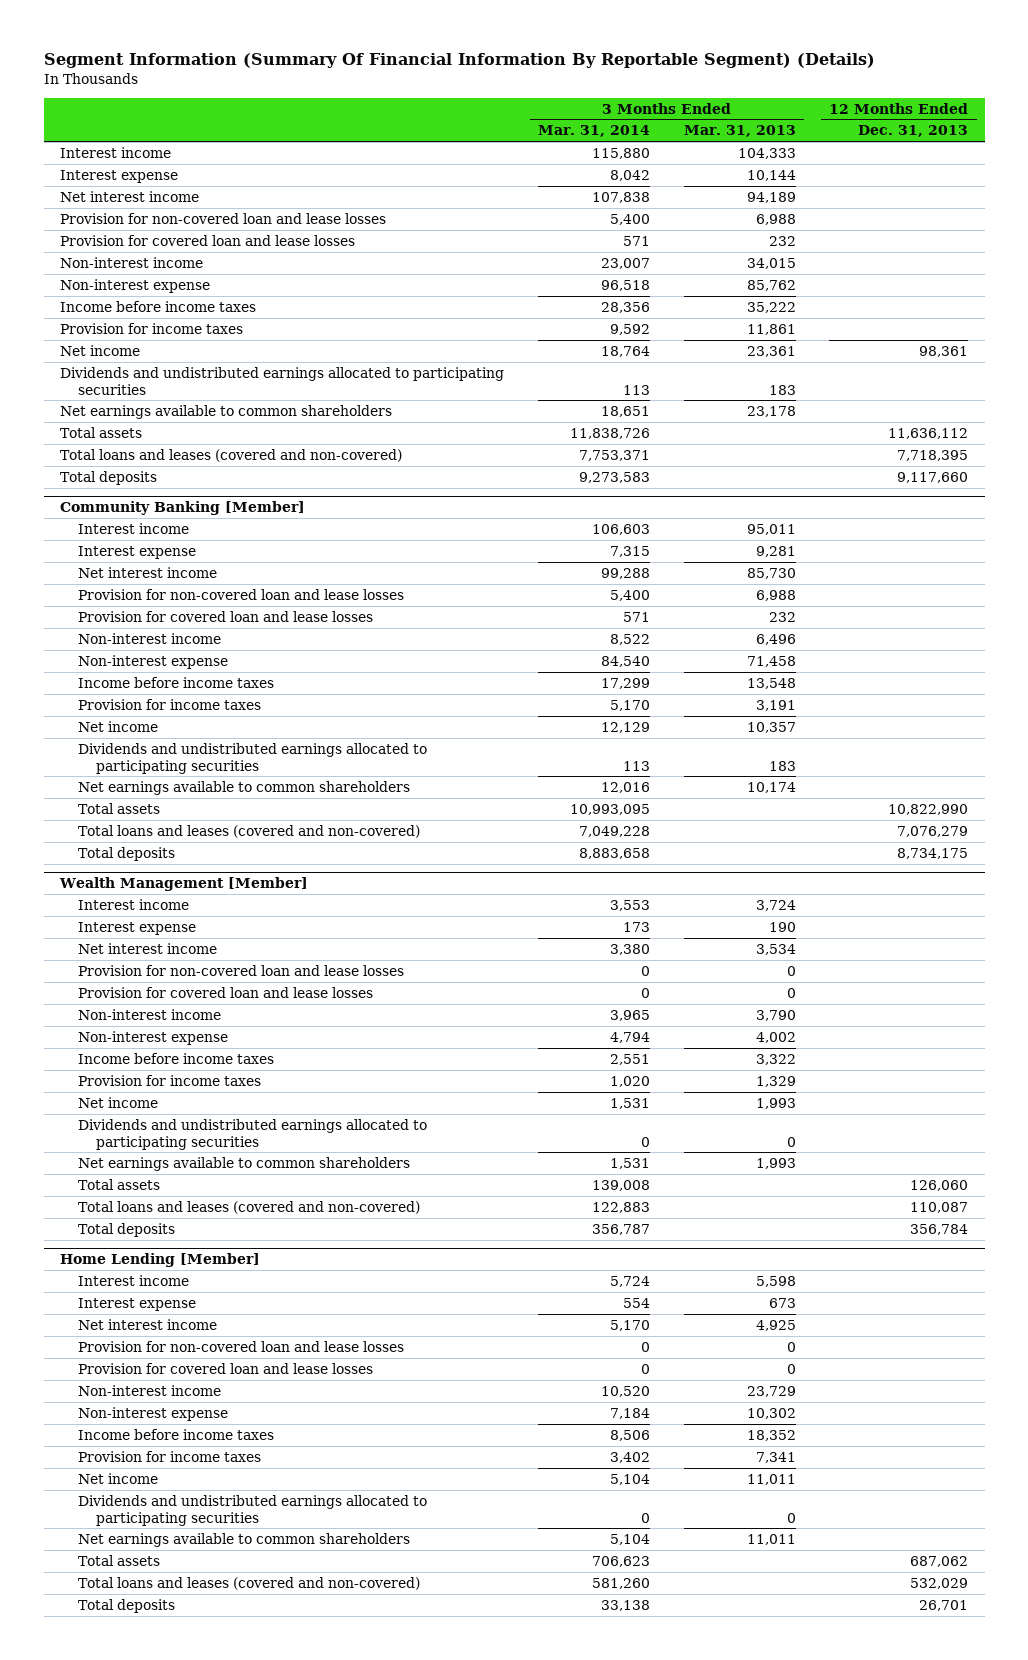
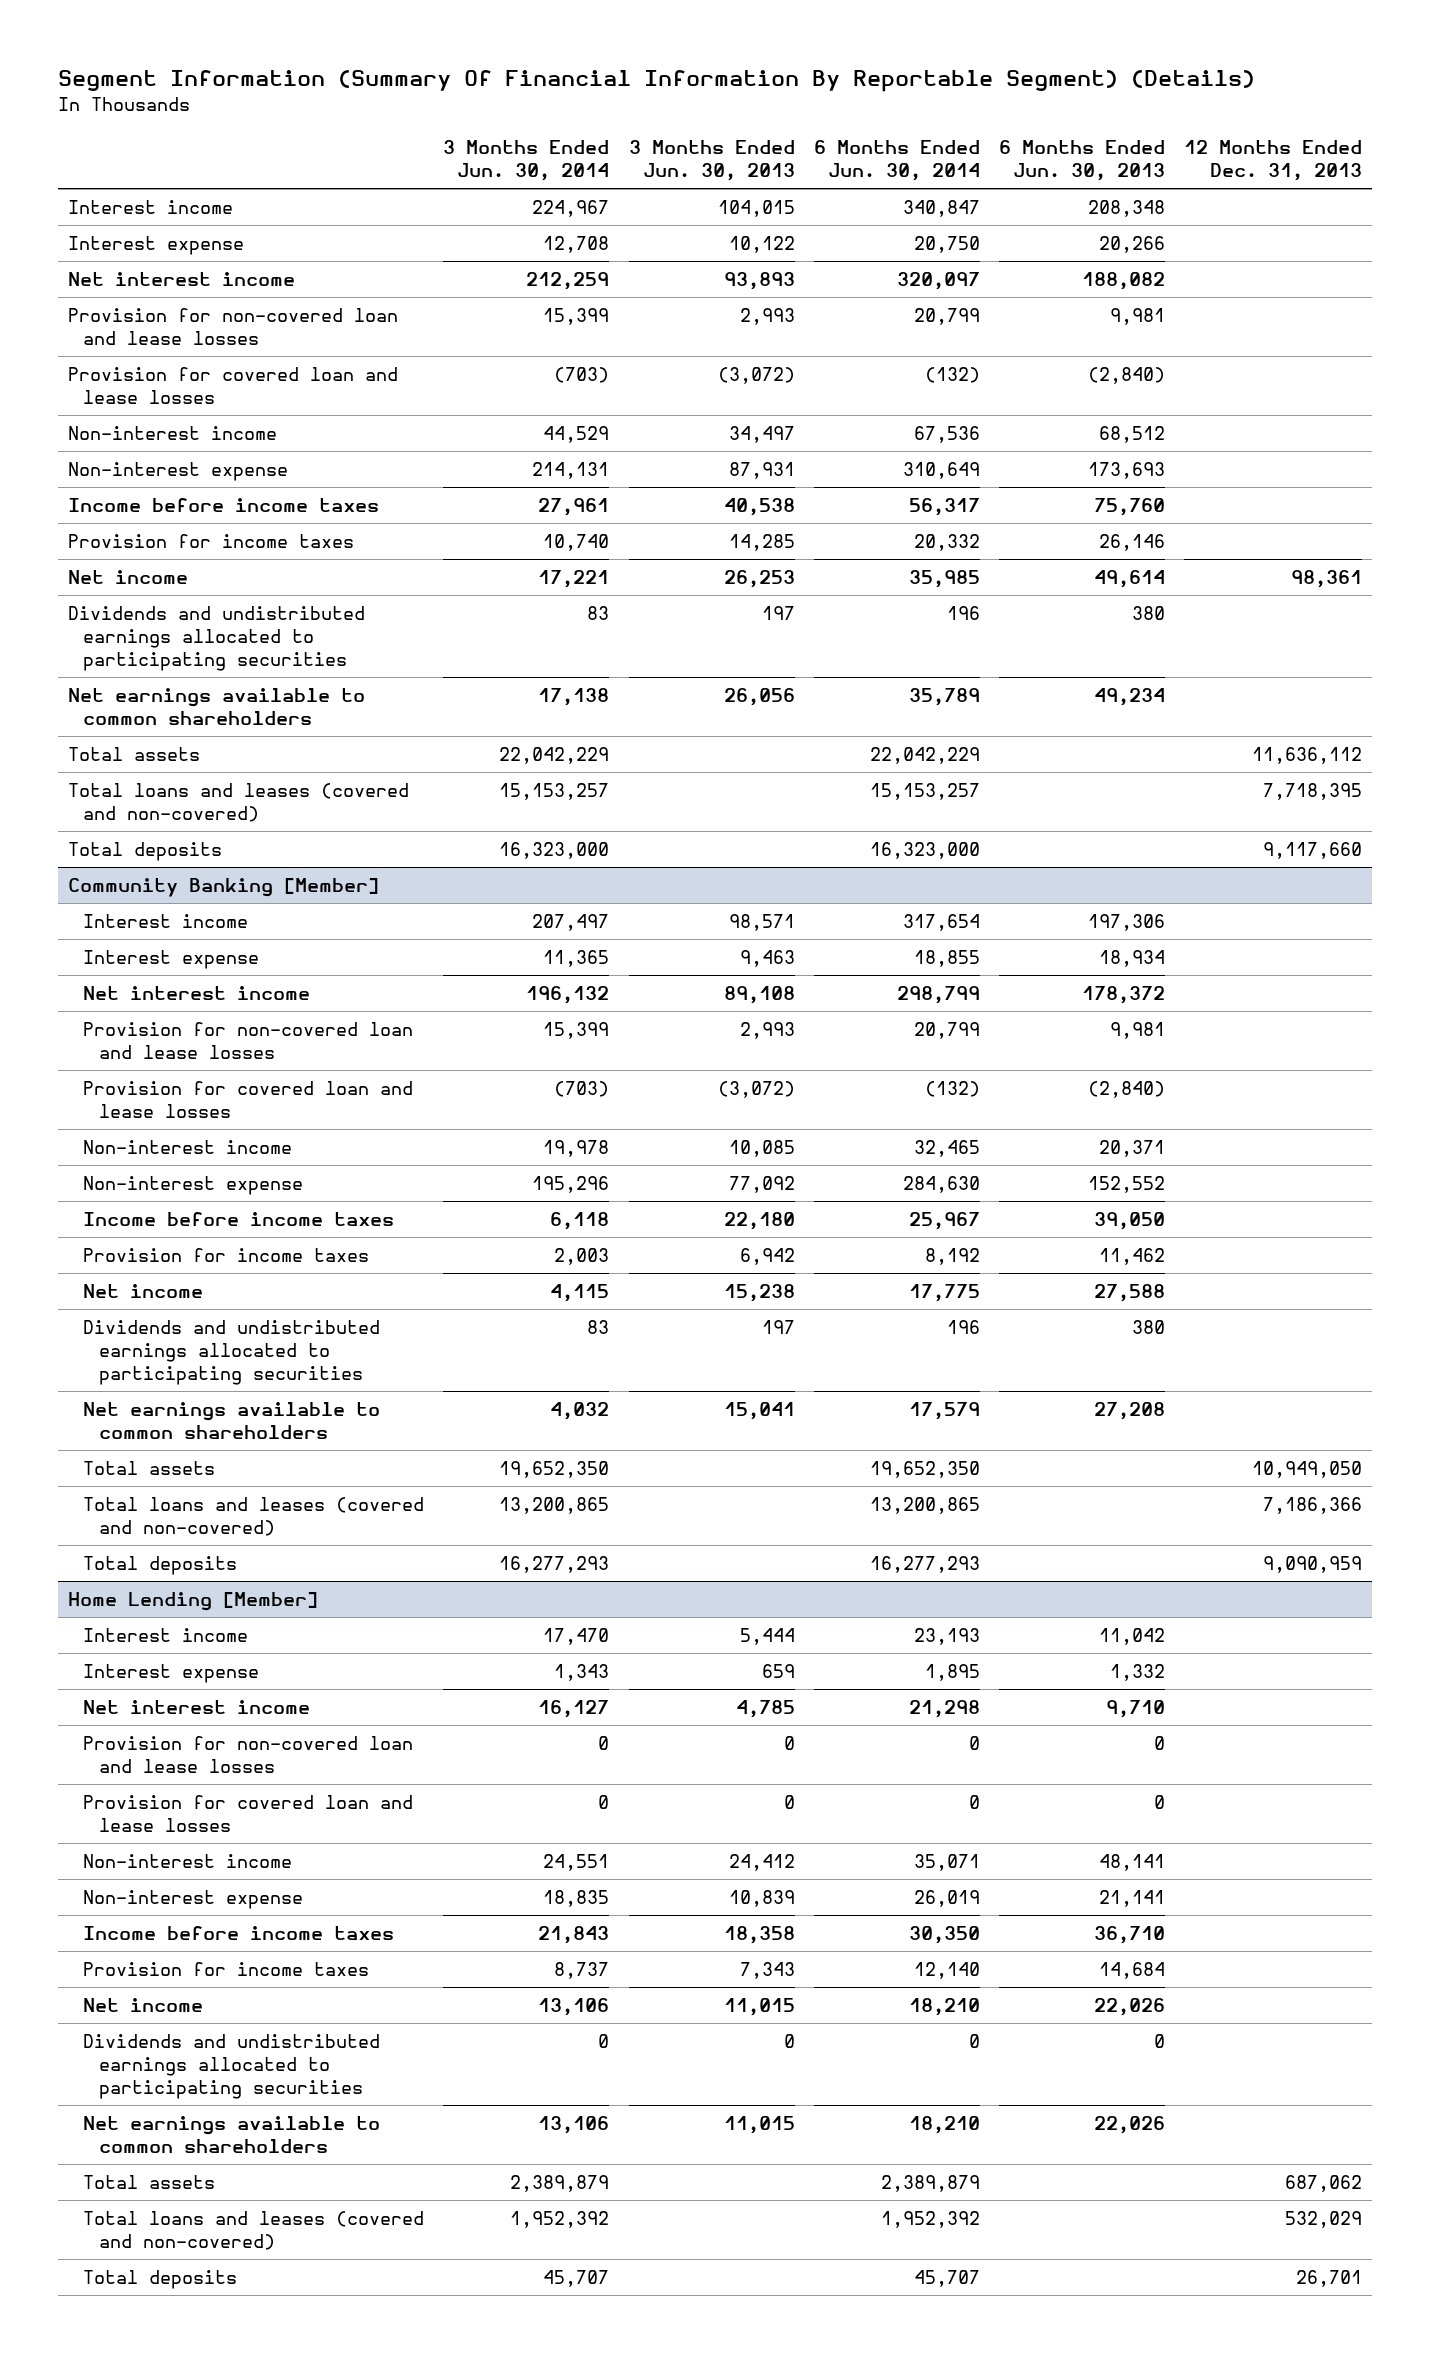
- | 3 Months Ended Mar. 31, 2014 | 3 Months Ended Mar. 31, 2013 | 12 Months Ended Dec. 31, 2013
+ | 3 Months Ended Jun. 30, 2014 | 3 Months Ended Jun. 30, 2013 | 6 Months Ended Jun. 30, 2014 | 6 Months Ended Jun. 30, 2013 | 12 Months Ended Dec. 31, 2013
@ Community Banking [Member]
- Total assets | 10,993,095 | | 10,822,990
- Total loans and leases (covered and non-covered) | 7,049,228 | | 7,076,279
- Total deposits | 8,883,658 | | 8,734,175
- Wealth Management [Member]
- Interest income | 3,553 | 3,724 |
- Interest expense | 173 | 190 |
- Net interest income | 3,380 | 3,534 |
- Provision for non-covered loan and lease losses | 0 | 0 |
- Provision for covered loan and lease losses | 0 | 0 |
- Non-interest income | 3,965 | 3,790 |
- Non-interest expense | 4,794 | 4,002 |
- Income before income taxes | 2,551 | 3,322 |
- Provision for income taxes | 1,020 | 1,329 |
- Net income | 1,531 | 1,993 |
- Dividends and undistributed earnings allocated to participating securities | 0 | 0 |
- Net earnings available to common shareholders | 1,531 | 1,993 |
- Total assets | 139,008 | | 126,060
- Total loans and leases (covered and non-covered) | 122,883 | | 110,087
- Total deposits | 356,787 | | 356,784
@ Community Banking [Member]
+ Total assets | 19,652,350 | | 19,652,350 | | 10,949,050
+ Total loans and leases (covered and non-covered) | 13,200,865 | | 13,200,865 | | 7,186,366
+ Total deposits | 16,277,293 | | 16,277,293 | | 9,090,959

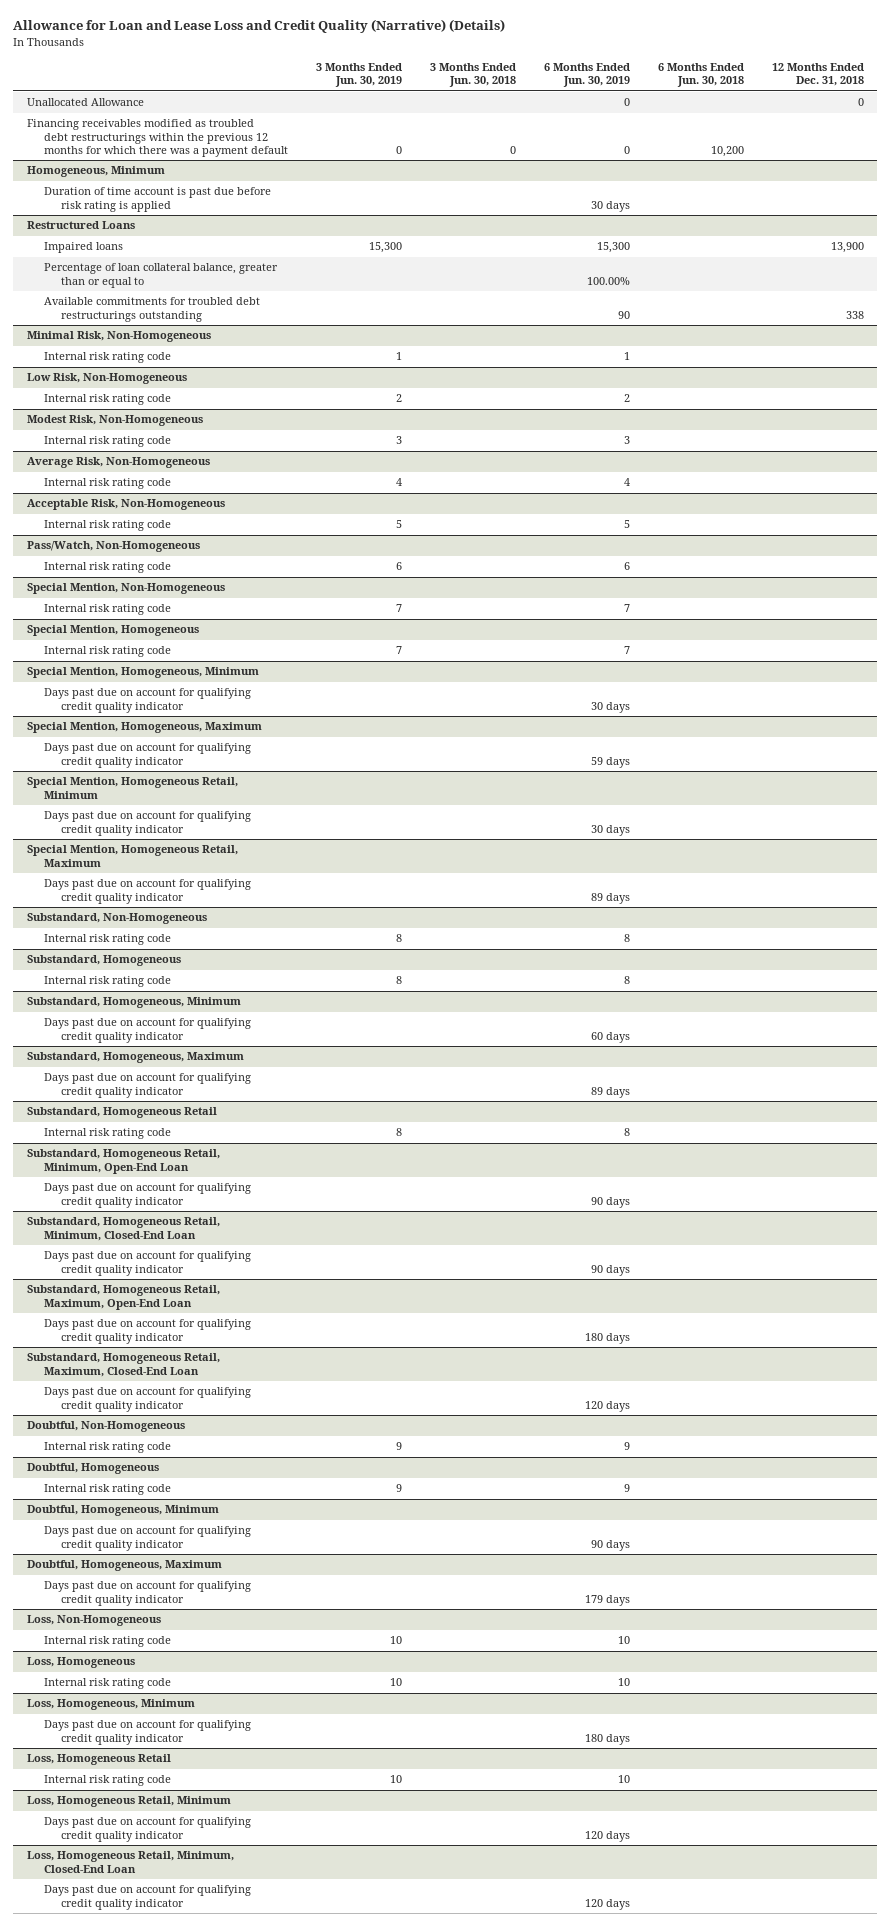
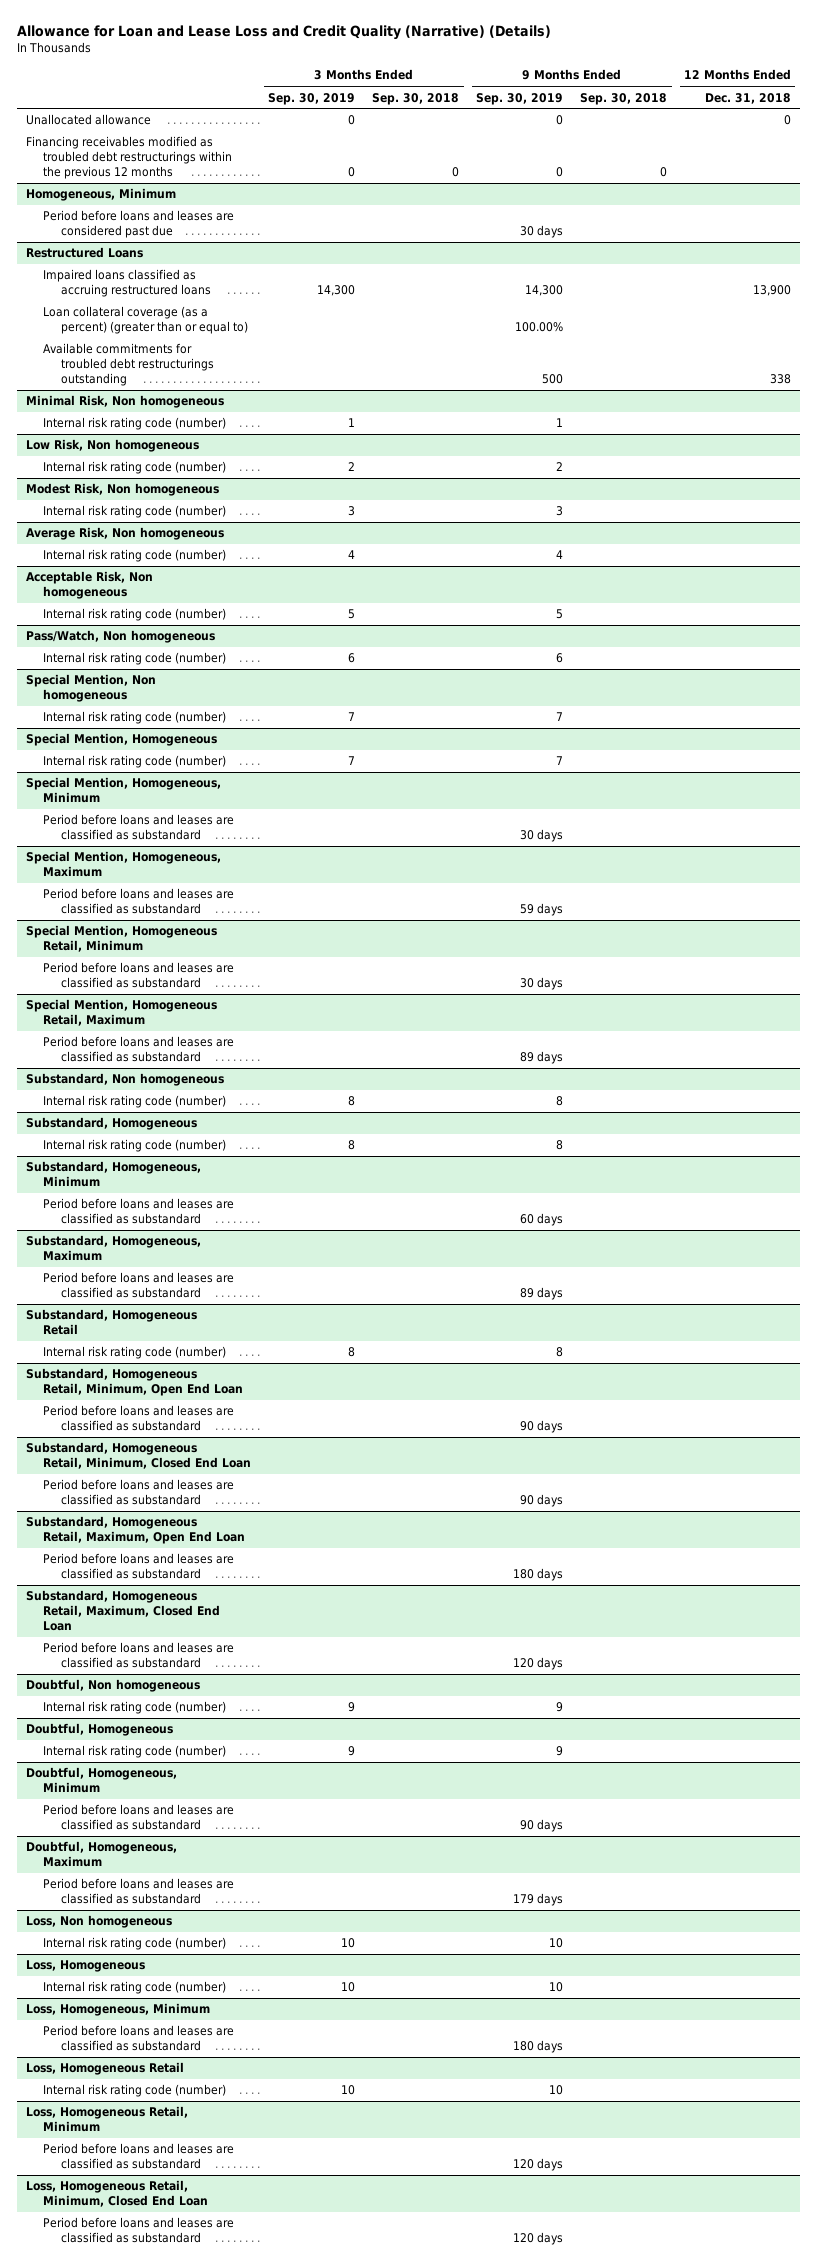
- | 3 Months Ended Jun. 30, 2019 | 3 Months Ended Jun. 30, 2018 | 6 Months Ended Jun. 30, 2019 | 6 Months Ended Jun. 30, 2018 | 12 Months Ended Dec. 31, 2018
+ | 3 Months Ended Sep. 30, 2019 | 3 Months Ended Sep. 30, 2018 | 9 Months Ended Sep. 30, 2019 | 9 Months Ended Sep. 30, 2018 | 12 Months Ended Dec. 31, 2018
- Unallocated Allowance | | | 0 | | 0
- Financing receivables modified as troubled debt restructurings within the previous 12 months for which there was a payment default | 0 | 0 | 0 | 10,200 |
+ Unallocated allowance | 0 | | 0 | | 0
+ Financing receivables modified as troubled debt restructurings within the previous 12 months | 0 | 0 | 0 | 0 |
@ Homogeneous, Minimum
- Duration of time account is past due before risk rating is applied | | | 30 days | |
+ Period before loans and leases are considered past due | | | 30 days | |
@ Restructured Loans
- Impaired loans | 15,300 | | 15,300 | | 13,900
- Percentage of loan collateral balance, greater than or equal to | | | 100.00% | |
+ Impaired loans classified as accruing restructured loans | 14,300 | | 14,300 | | 13,900
+ Loan collateral coverage (as a percent) (greater than or equal to) | | | 100.00% | |
- Minimal Risk, Non-Homogeneous
- Internal risk rating code | 1 | | 1 | |
- Low Risk, Non-Homogeneous
- Internal risk rating code | 2 | | 2 | |
- Modest Risk, Non-Homogeneous
- Internal risk rating code | 3 | | 3 | |
- Average Risk, Non-Homogeneous
- Internal risk rating code | 4 | | 4 | |
- Acceptable Risk, Non-Homogeneous
- Internal risk rating code | 5 | | 5 | |
- Pass/Watch, Non-Homogeneous
- Internal risk rating code | 6 | | 6 | |
- Special Mention, Non-Homogeneous
- Internal risk rating code | 7 | | 7 | |
+ Minimal Risk, Non homogeneous
+ Internal risk rating code (number) | 1 | | 1 | |
+ Low Risk, Non homogeneous
+ Internal risk rating code (number) | 2 | | 2 | |
+ Modest Risk, Non homogeneous
+ Internal risk rating code (number) | 3 | | 3 | |
+ Average Risk, Non homogeneous
+ Internal risk rating code (number) | 4 | | 4 | |
+ Acceptable Risk, Non homogeneous
+ Internal risk rating code (number) | 5 | | 5 | |
+ Pass/Watch, Non homogeneous
+ Internal risk rating code (number) | 6 | | 6 | |
+ Special Mention, Non homogeneous
+ Internal risk rating code (number) | 7 | | 7 | |
@ Special Mention, Homogeneous
- Internal risk rating code | 7 | | 7 | |
+ Internal risk rating code (number) | 7 | | 7 | |
@ Special Mention, Homogeneous, Minimum
- Days past due on account for qualifying credit quality indicator | | | 30 days | |
+ Period before loans and leases are classified as substandard | | | 30 days | |
@ Special Mention, Homogeneous, Maximum
- Days past due on account for qualifying credit quality indicator | | | 59 days | |
+ Period before loans and leases are classified as substandard | | | 59 days | |
@ Special Mention, Homogeneous Retail, Minimum
- Days past due on account for qualifying credit quality indicator | | | 30 days | |
+ Period before loans and leases are classified as substandard | | | 30 days | |
@ Special Mention, Homogeneous Retail, Maximum
- Days past due on account for qualifying credit quality indicator | | | 89 days | |
- Substandard, Non-Homogeneous
- Internal risk rating code | 8 | | 8 | |
@ Special Mention, Homogeneous Retail, Maximum
+ Period before loans and leases are classified as substandard | | | 89 days | |
+ Substandard, Non homogeneous
+ Internal risk rating code (number) | 8 | | 8 | |
@ Substandard, Homogeneous
- Internal risk rating code | 8 | | 8 | |
+ Internal risk rating code (number) | 8 | | 8 | |
@ Substandard, Homogeneous, Minimum
- Days past due on account for qualifying credit quality indicator | | | 60 days | |
+ Period before loans and leases are classified as substandard | | | 60 days | |
@ Substandard, Homogeneous, Maximum
- Days past due on account for qualifying credit quality indicator | | | 89 days | |
+ Period before loans and leases are classified as substandard | | | 89 days | |
@ Substandard, Homogeneous Retail
- Internal risk rating code | 8 | | 8 | |
- Substandard, Homogeneous Retail, Minimum, Open-End Loan
- Days past due on account for qualifying credit quality indicator | | | 90 days | |
- Substandard, Homogeneous Retail, Minimum, Closed-End Loan
- Days past due on account for qualifying credit quality indicator | | | 90 days | |
- Substandard, Homogeneous Retail, Maximum, Open-End Loan
- Days past due on account for qualifying credit quality indicator | | | 180 days | |
- Substandard, Homogeneous Retail, Maximum, Closed-End Loan
- Days past due on account for qualifying credit quality indicator | | | 120 days | |
- Doubtful, Non-Homogeneous
- Internal risk rating code | 9 | | 9 | |
@ Substandard, Homogeneous Retail
+ Internal risk rating code (number) | 8 | | 8 | |
+ Substandard, Homogeneous Retail, Minimum, Open End Loan
+ Period before loans and leases are classified as substandard | | | 90 days | |
+ Substandard, Homogeneous Retail, Minimum, Closed End Loan
+ Period before loans and leases are classified as substandard | | | 90 days | |
+ Substandard, Homogeneous Retail, Maximum, Open End Loan
+ Period before loans and leases are classified as substandard | | | 180 days | |
+ Substandard, Homogeneous Retail, Maximum, Closed End Loan
+ Period before loans and leases are classified as substandard | | | 120 days | |
+ Doubtful, Non homogeneous
+ Internal risk rating code (number) | 9 | | 9 | |
@ Doubtful, Homogeneous
- Internal risk rating code | 9 | | 9 | |
+ Internal risk rating code (number) | 9 | | 9 | |
@ Doubtful, Homogeneous, Minimum
- Days past due on account for qualifying credit quality indicator | | | 90 days | |
+ Period before loans and leases are classified as substandard | | | 90 days | |
@ Doubtful, Homogeneous, Maximum
- Days past due on account for qualifying credit quality indicator | | | 179 days | |
- Loss, Non-Homogeneous
- Internal risk rating code | 10 | | 10 | |
@ Doubtful, Homogeneous, Maximum
+ Period before loans and leases are classified as substandard | | | 179 days | |
+ Loss, Non homogeneous
+ Internal risk rating code (number) | 10 | | 10 | |
@ Loss, Homogeneous
- Internal risk rating code | 10 | | 10 | |
+ Internal risk rating code (number) | 10 | | 10 | |
@ Loss, Homogeneous, Minimum
- Days past due on account for qualifying credit quality indicator | | | 180 days | |
+ Period before loans and leases are classified as substandard | | | 180 days | |
@ Loss, Homogeneous Retail
- Internal risk rating code | 10 | | 10 | |
+ Internal risk rating code (number) | 10 | | 10 | |
@ Loss, Homogeneous Retail, Minimum
- Days past due on account for qualifying credit quality indicator | | | 120 days | |
- Loss, Homogeneous Retail, Minimum, Closed-End Loan
- Days past due on account for qualifying credit quality indicator | | | 120 days | |
@ Loss, Homogeneous Retail, Minimum
+ Period before loans and leases are classified as substandard | | | 120 days | |
+ Loss, Homogeneous Retail, Minimum, Closed End Loan
+ Period before loans and leases are classified as substandard | | | 120 days | |

